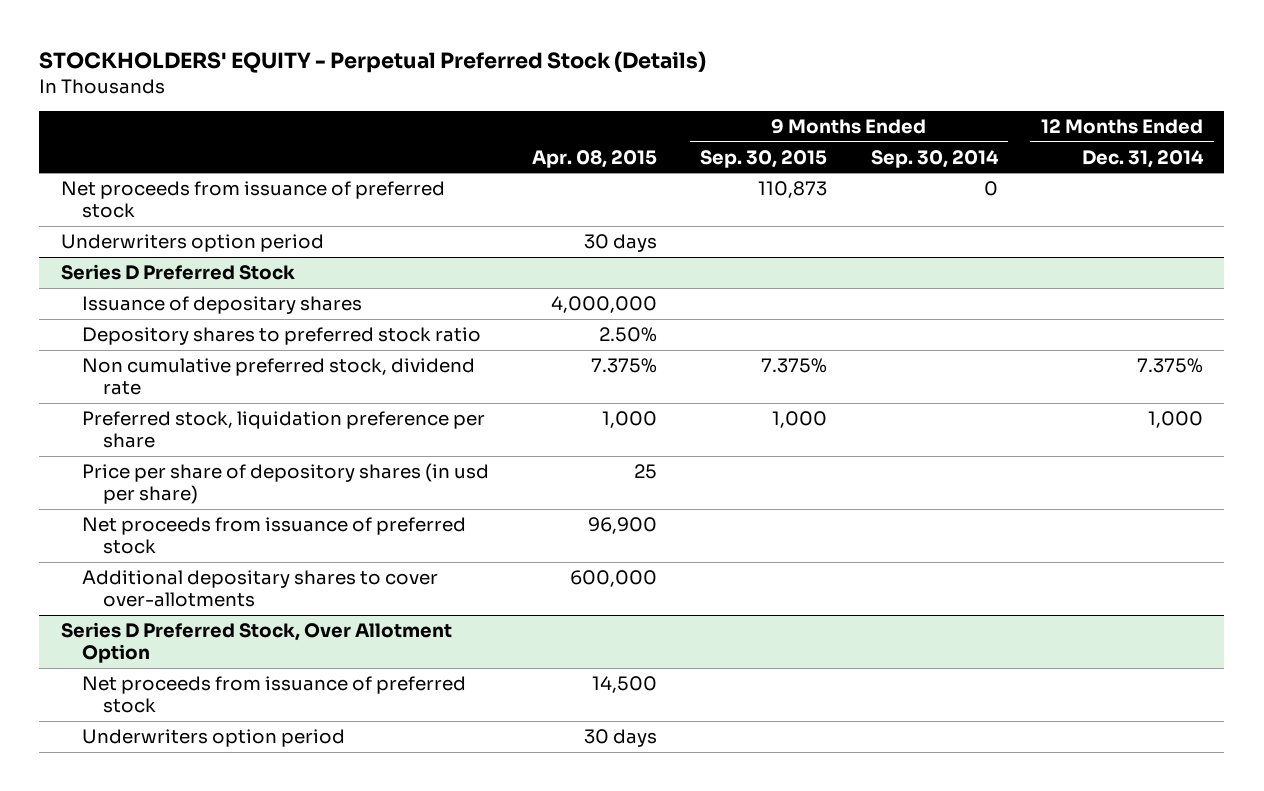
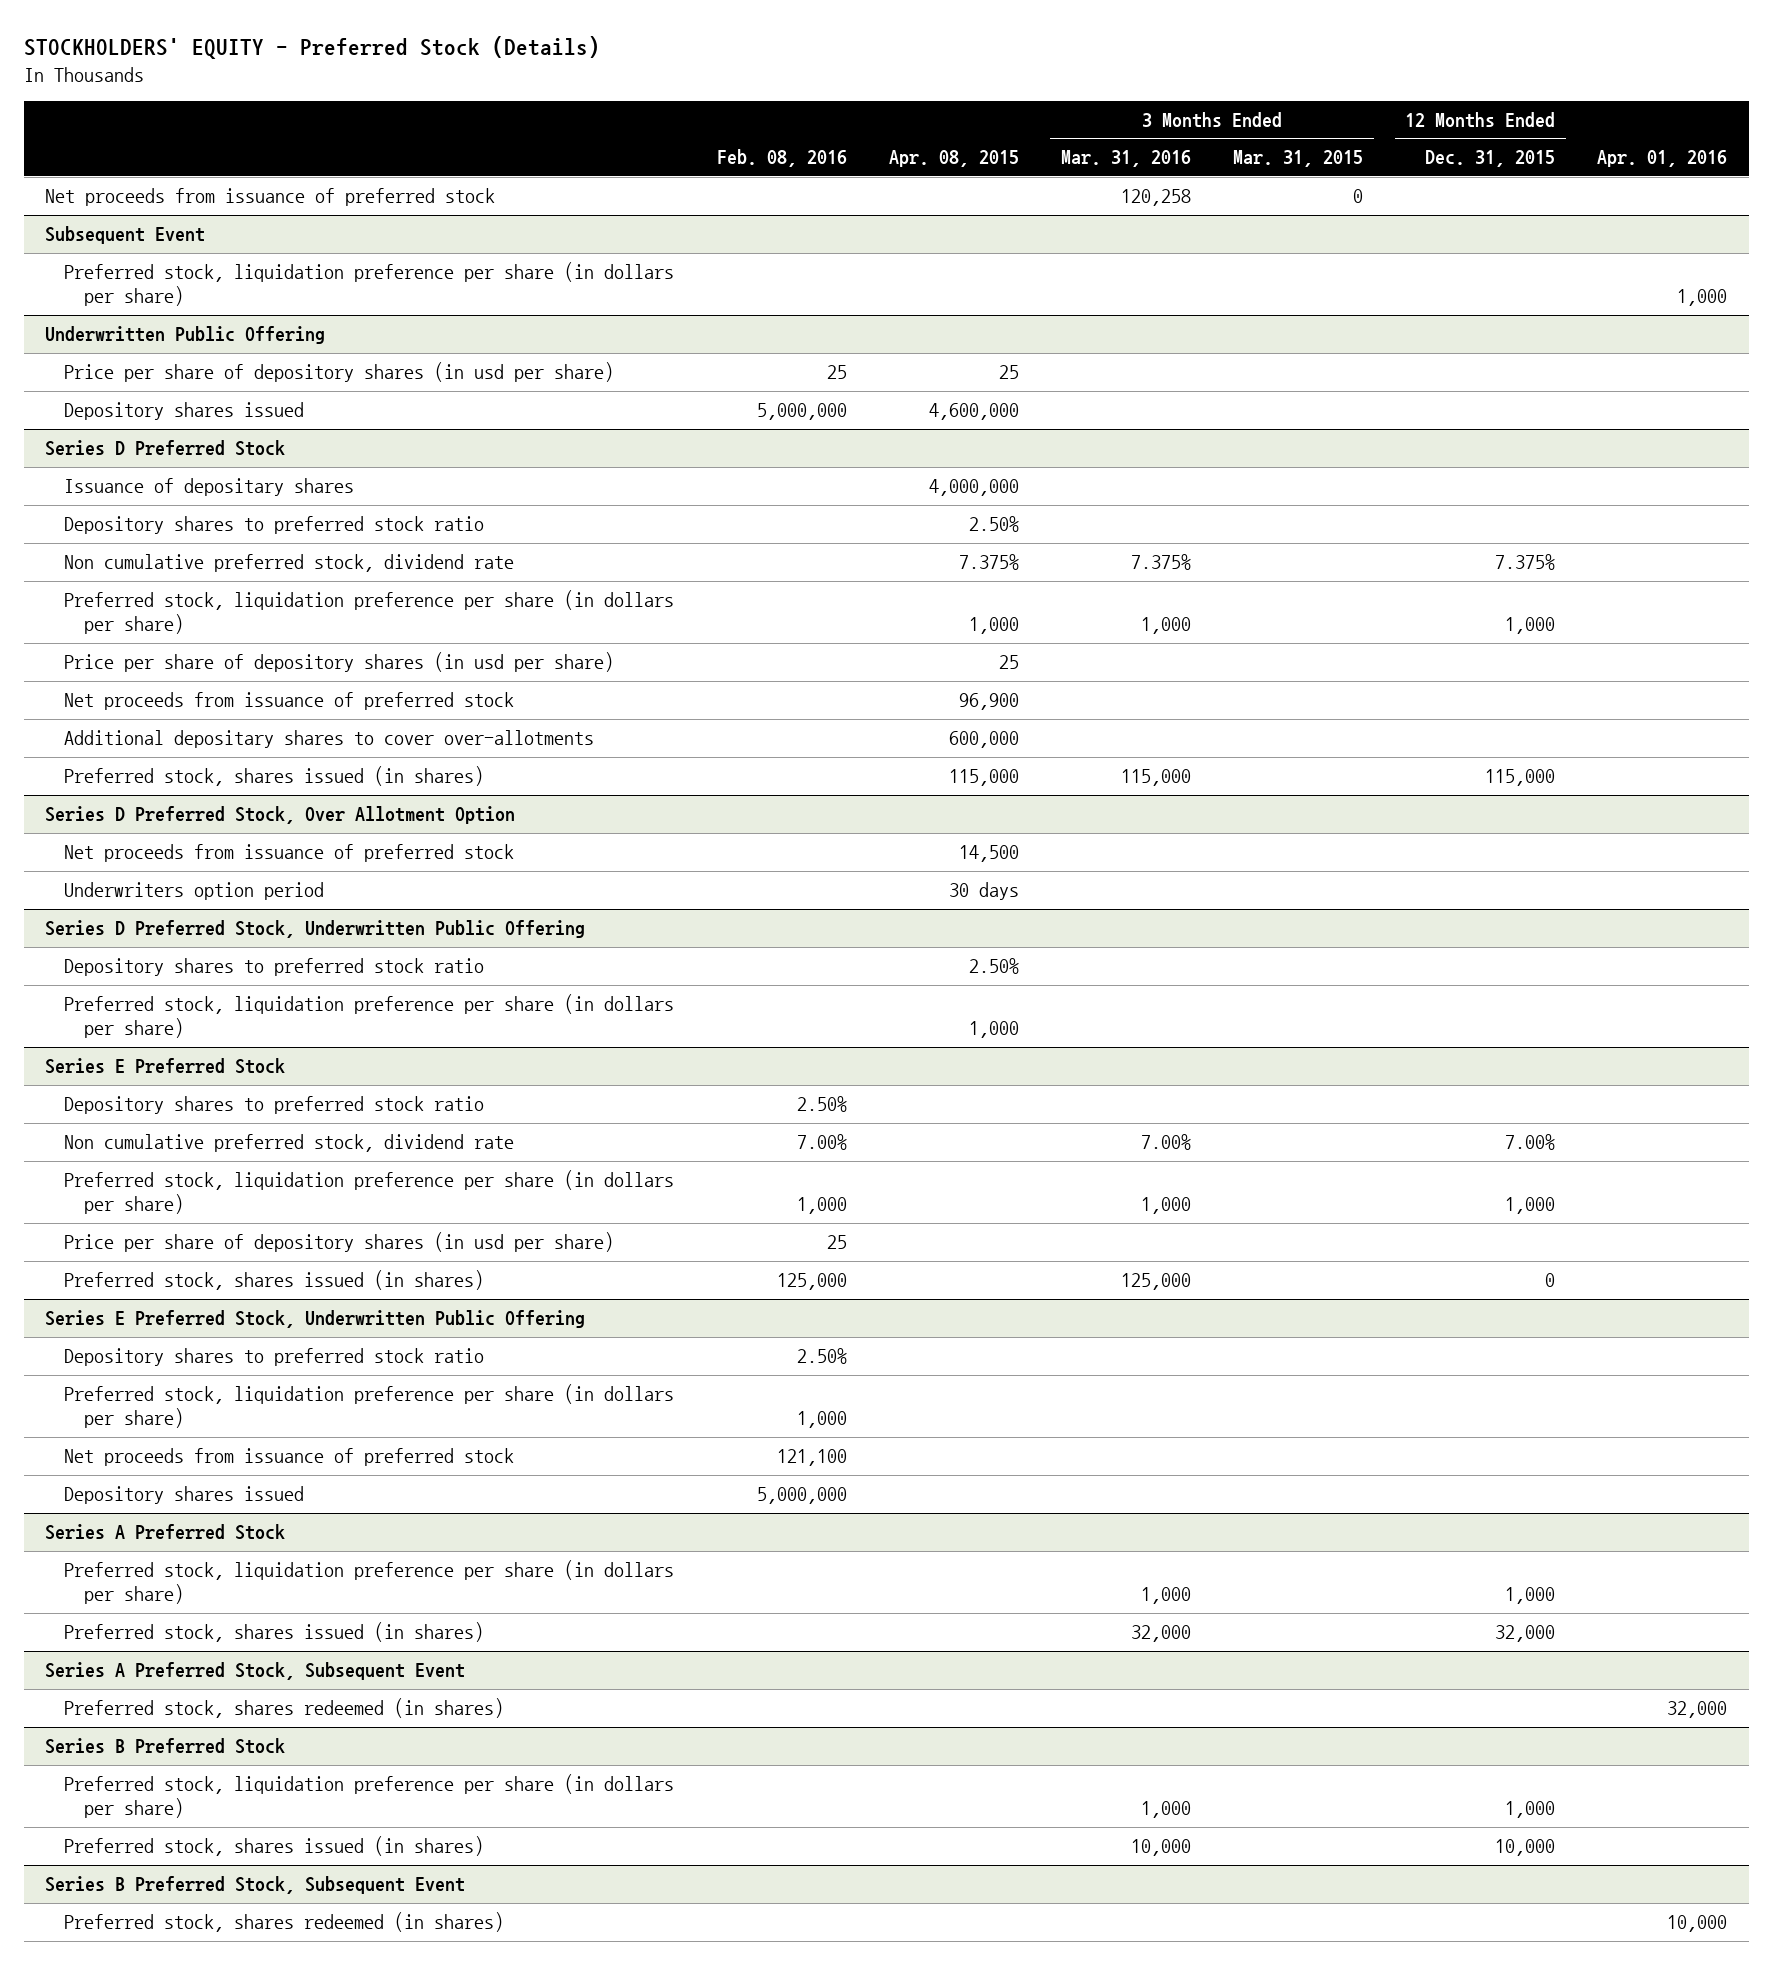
- STOCKHOLDERS' EQUITY - Perpetual Preferred Stock (Details)
+ STOCKHOLDERS' EQUITY - Preferred Stock (Details)
- | Apr. 08, 2015 | 9 Months Ended Sep. 30, 2015 | 9 Months Ended Sep. 30, 2014 | 12 Months Ended Dec. 31, 2014
+ | Feb. 08, 2016 | Apr. 08, 2015 | 3 Months Ended Mar. 31, 2016 | 3 Months Ended Mar. 31, 2015 | 12 Months Ended Dec. 31, 2015 | Apr. 01, 2016
- Underwriters option period | 30 days | | |
+ Subsequent Event
+ Preferred stock, liquidation preference per share (in dollars per share) | | | | | | 1,000
+ Underwritten Public Offering
+ Price per share of depository shares (in usd per share) | 25 | 25 | | | |
+ Depository shares issued | 5,000,000 | 4,600,000 | | | |
@ Series D Preferred Stock
- Preferred stock, liquidation preference per share | 1,000 | 1,000 | | 1,000
+ Preferred stock, liquidation preference per share (in dollars per share) | | 1,000 | 1,000 | | 1,000 |
+ Preferred stock, shares issued (in shares) | | 115,000 | 115,000 | | 115,000 |
+ Series D Preferred Stock, Underwritten Public Offering
+ Depository shares to preferred stock ratio | | 2.50% | | | |
+ Preferred stock, liquidation preference per share (in dollars per share) | | 1,000 | | | |
+ Series E Preferred Stock
+ Depository shares to preferred stock ratio | 2.50% | | | | |
+ Non cumulative preferred stock, dividend rate | 7.00% | | 7.00% | | 7.00% |
+ Preferred stock, liquidation preference per share (in dollars per share) | 1,000 | | 1,000 | | 1,000 |
+ Price per share of depository shares (in usd per share) | 25 | | | | |
+ Preferred stock, shares issued (in shares) | 125,000 | | 125,000 | | 0 |
+ Series E Preferred Stock, Underwritten Public Offering
+ Depository shares to preferred stock ratio | 2.50% | | | | |
+ Preferred stock, liquidation preference per share (in dollars per share) | 1,000 | | | | |
+ Net proceeds from issuance of preferred stock | 121,100 | | | | |
+ Depository shares issued | 5,000,000 | | | | |
+ Series A Preferred Stock
+ Preferred stock, liquidation preference per share (in dollars per share) | | | 1,000 | | 1,000 |
+ Preferred stock, shares issued (in shares) | | | 32,000 | | 32,000 |
+ Series A Preferred Stock, Subsequent Event
+ Preferred stock, shares redeemed (in shares) | | | | | | 32,000
+ Series B Preferred Stock
+ Preferred stock, liquidation preference per share (in dollars per share) | | | 1,000 | | 1,000 |
+ Preferred stock, shares issued (in shares) | | | 10,000 | | 10,000 |
+ Series B Preferred Stock, Subsequent Event
+ Preferred stock, shares redeemed (in shares) | | | | | | 10,000

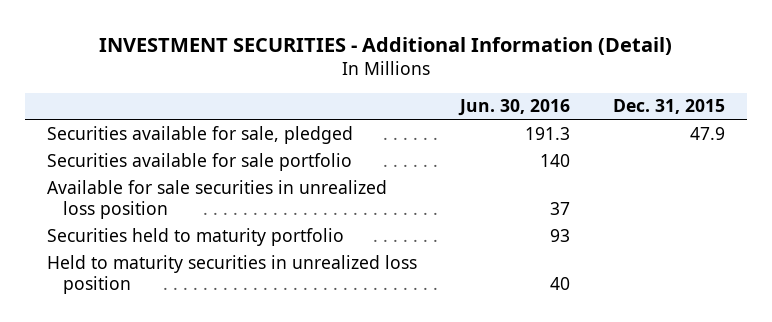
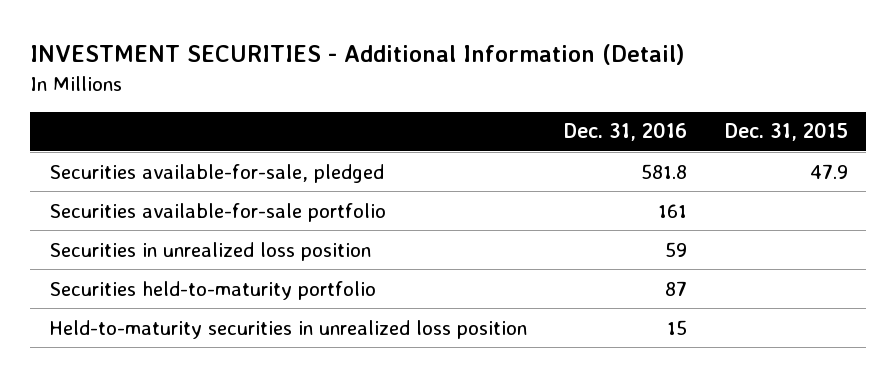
- | Jun. 30, 2016 | Dec. 31, 2015
+ | Dec. 31, 2016 | Dec. 31, 2015
- Securities available for sale, pledged | 191.3 | 47.9
- Securities available for sale portfolio | 140 |
- Available for sale securities in unrealized loss position | 37 |
- Securities held to maturity portfolio | 93 |
- Held to maturity securities in unrealized loss position | 40 |
+ Securities available-for-sale, pledged | 581.8 | 47.9
+ Securities available-for-sale portfolio | 161 |
+ Securities in unrealized loss position | 59 |
+ Securities held-to-maturity portfolio | 87 |
+ Held-to-maturity securities in unrealized loss position | 15 |

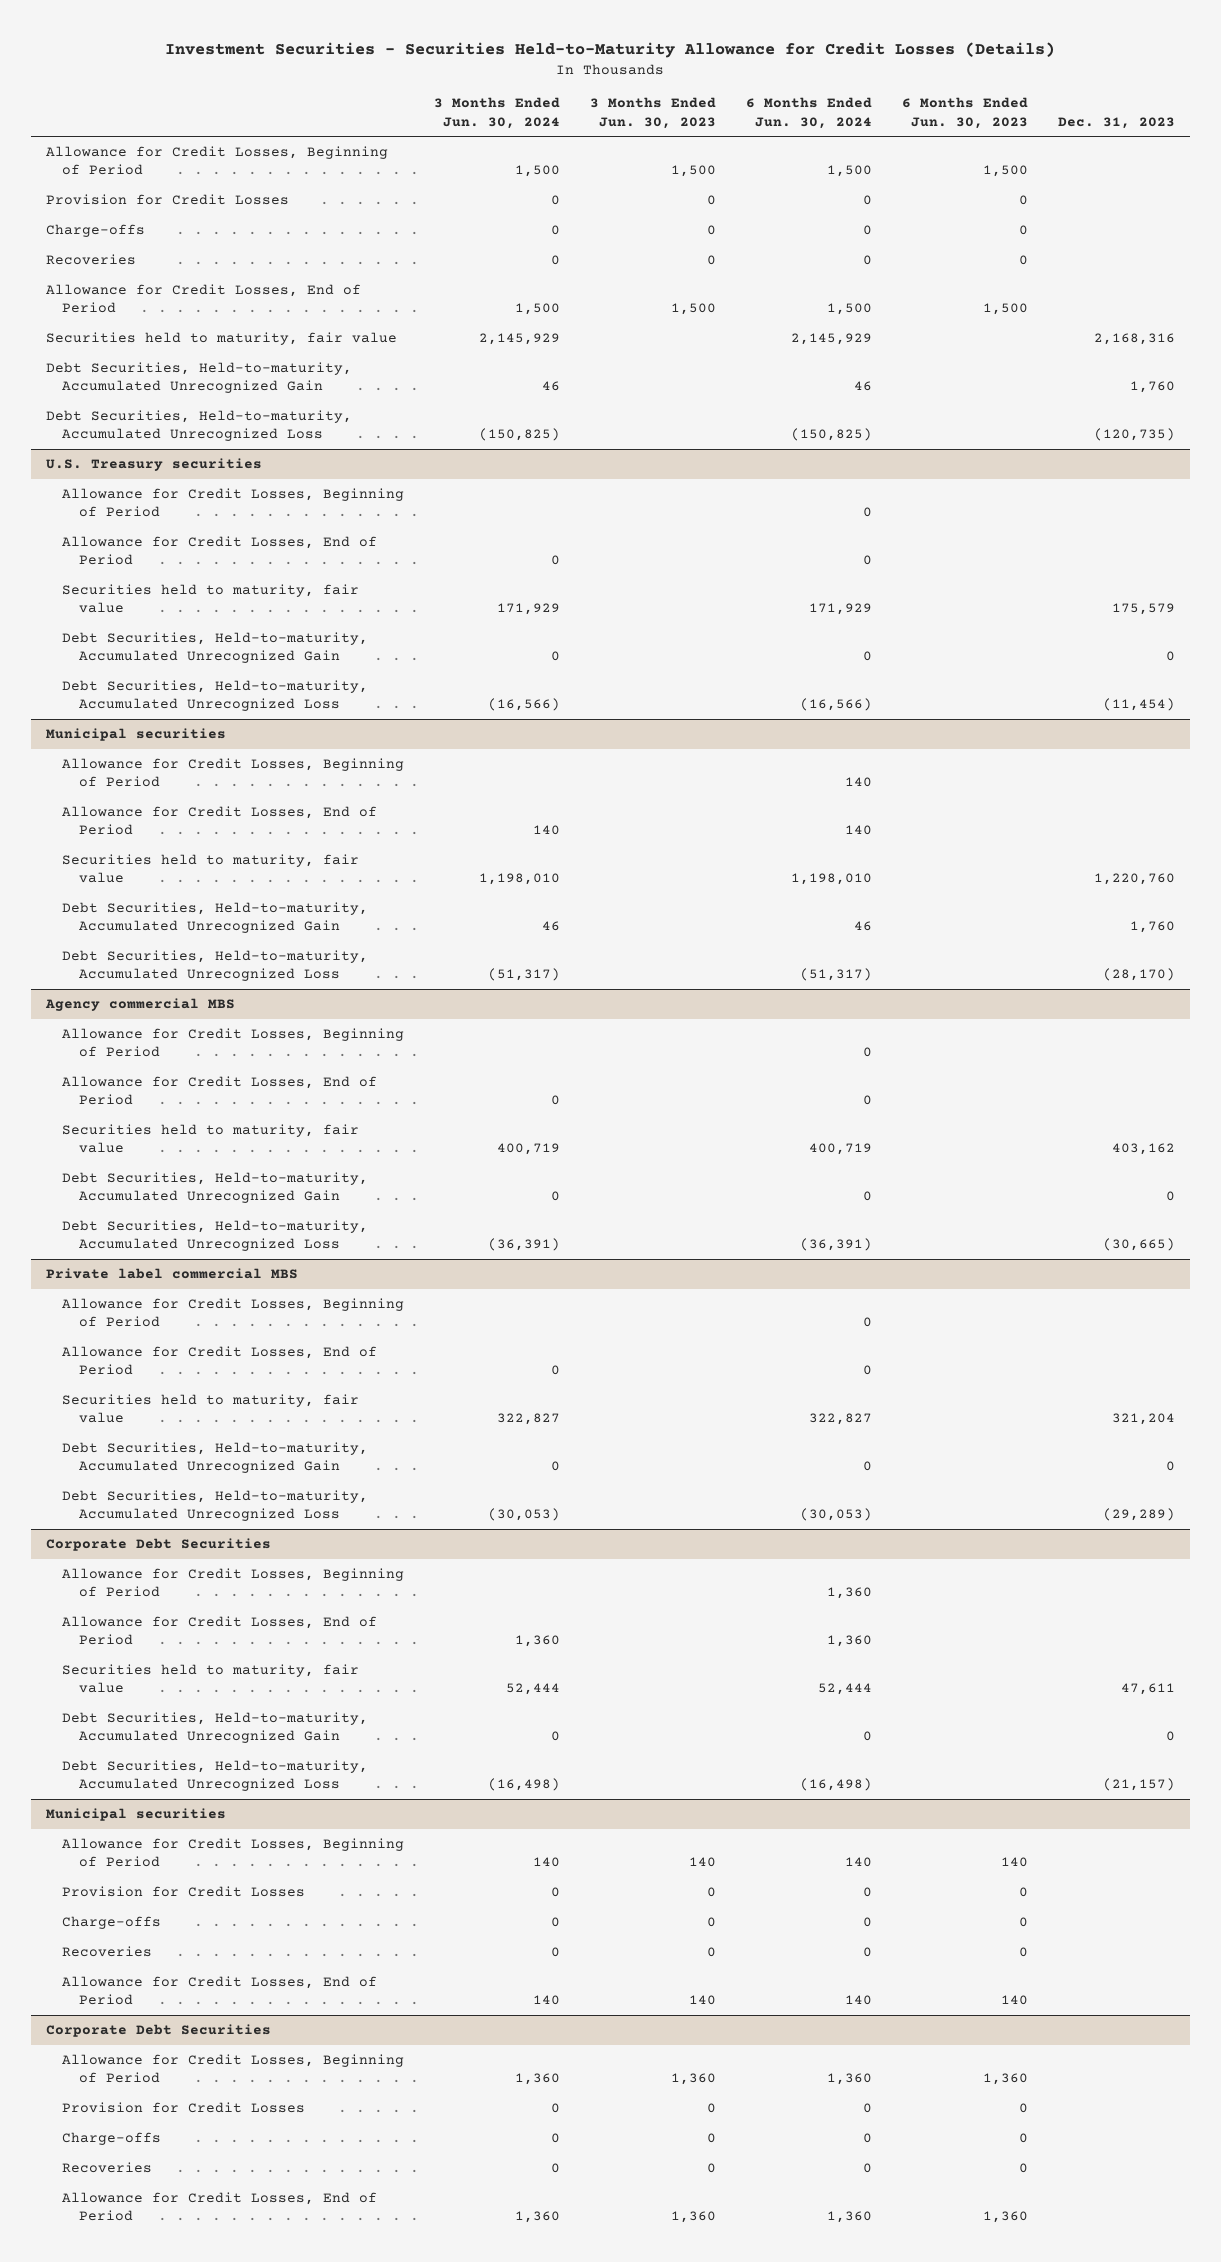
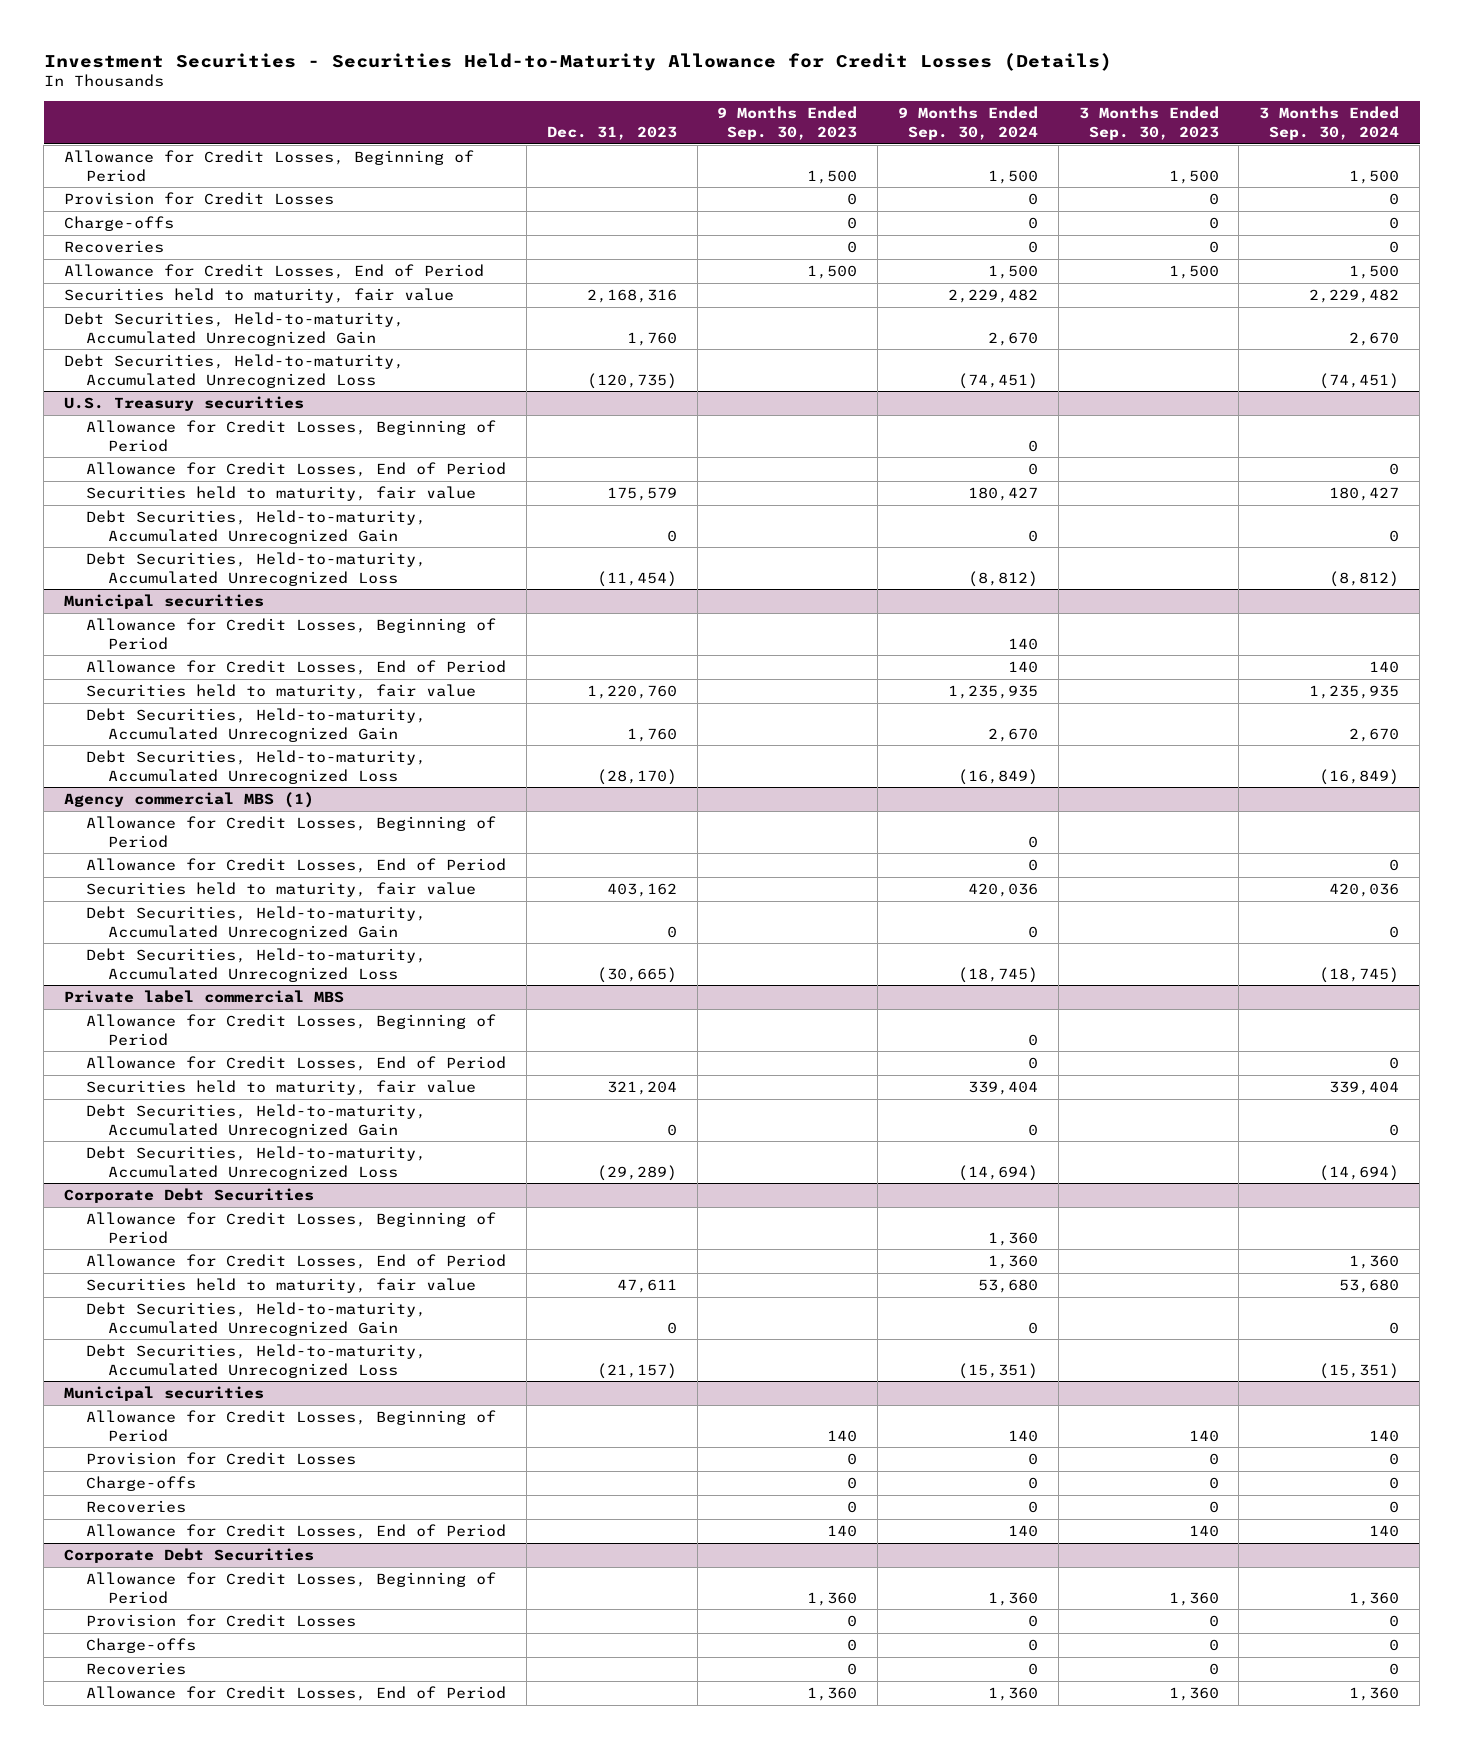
- | 3 Months Ended Jun. 30, 2024 | 3 Months Ended Jun. 30, 2023 | 6 Months Ended Jun. 30, 2024 | 6 Months Ended Jun. 30, 2023 | Dec. 31, 2023
+ | Dec. 31, 2023 | 9 Months Ended Sep. 30, 2023 | 9 Months Ended Sep. 30, 2024 | 3 Months Ended Sep. 30, 2023 | 3 Months Ended Sep. 30, 2024
- Agency commercial MBS
+ Agency commercial MBS (1)

